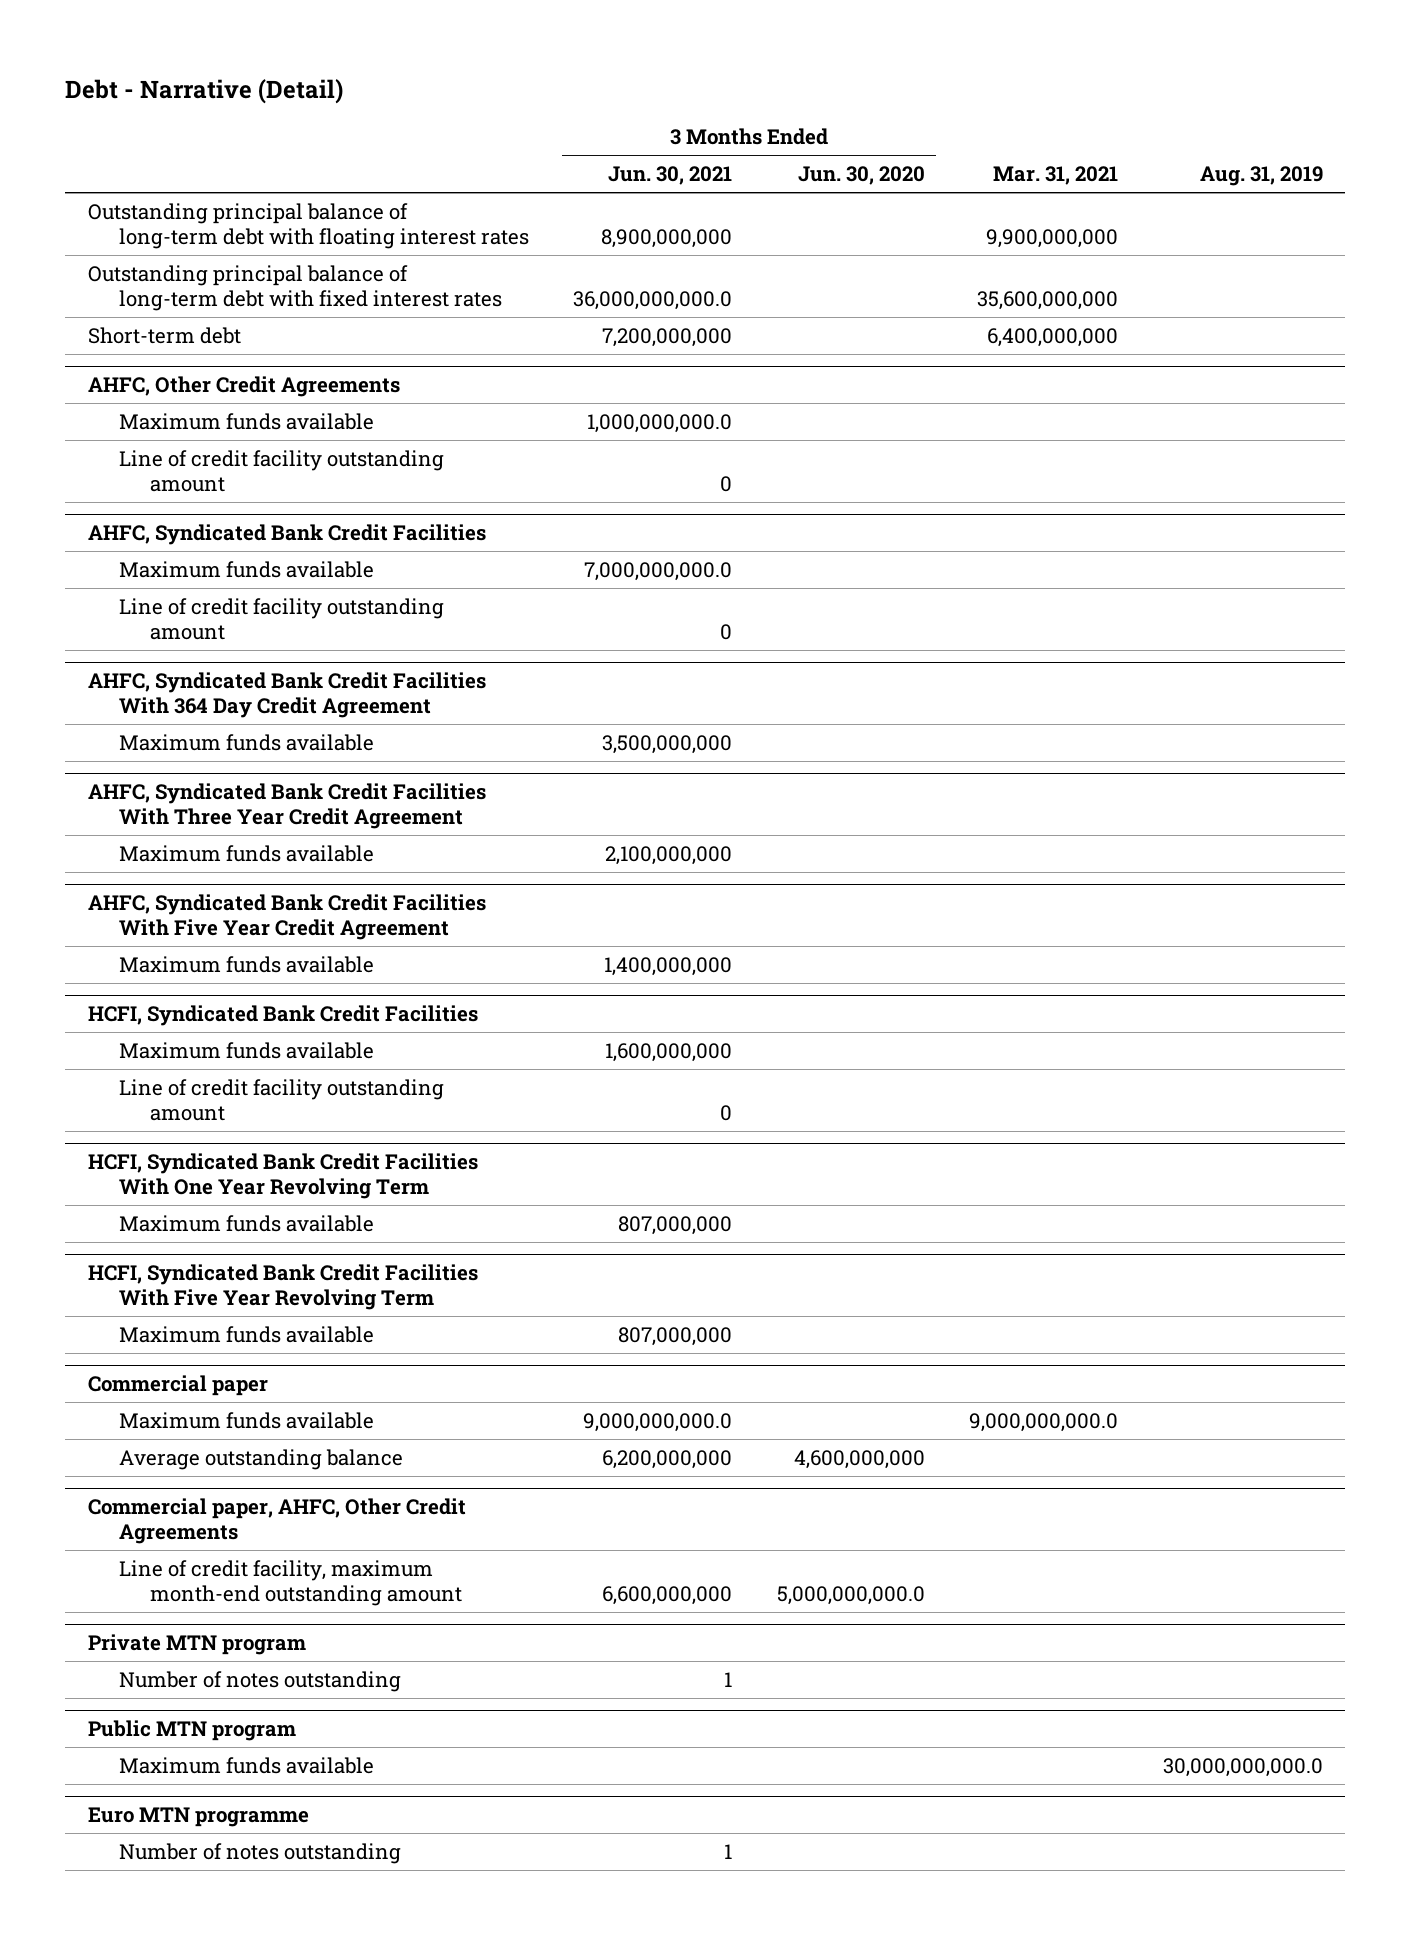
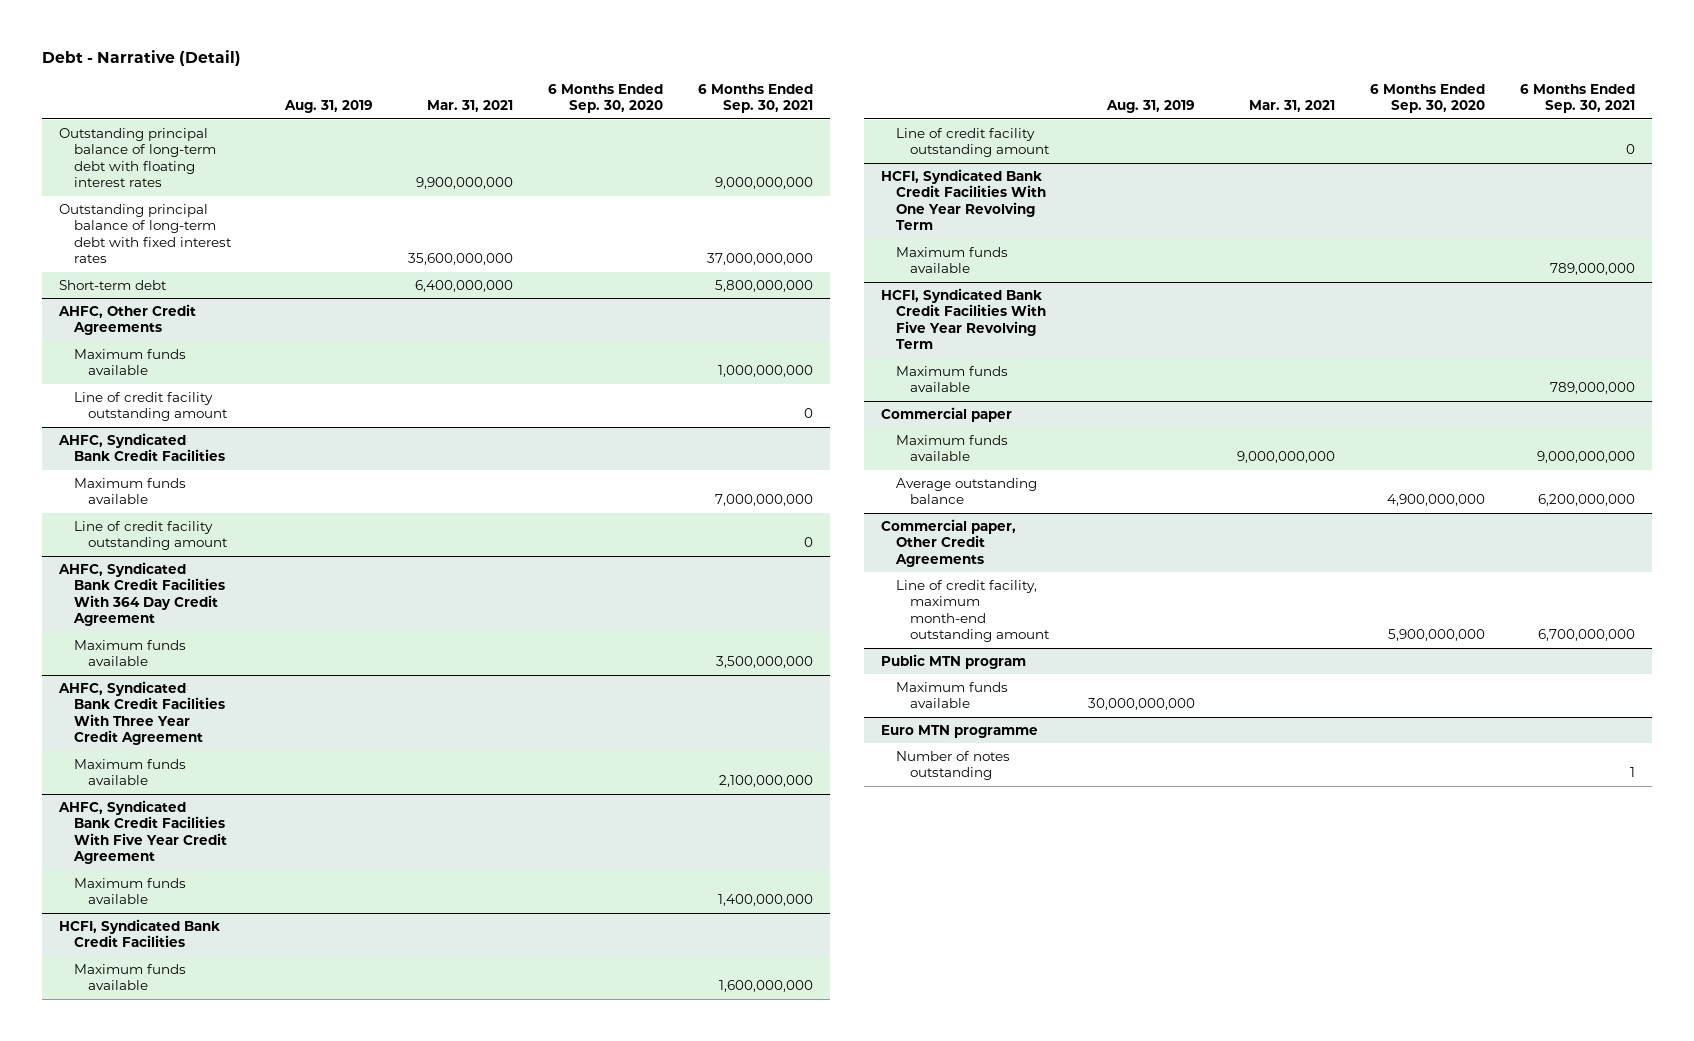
- | 3 Months Ended Jun. 30, 2021 | 3 Months Ended Jun. 30, 2020 | Mar. 31, 2021 | Aug. 31, 2019
+ | Aug. 31, 2019 | Mar. 31, 2021 | 6 Months Ended Sep. 30, 2020 | 6 Months Ended Sep. 30, 2021
@ Commercial paper
- Maximum funds available | 9,000,000,000.0 | | 9,000,000,000.0 |
+ Maximum funds available | | 9,000,000,000 | | 9,000,000,000
- Commercial paper, AHFC, Other Credit Agreements
+ Commercial paper, Other Credit Agreements
- Private MTN program
- Number of notes outstanding | 1 | | |
@ Public MTN program
- Maximum funds available | | | | 30,000,000,000.0
+ Maximum funds available | 30,000,000,000 | | |

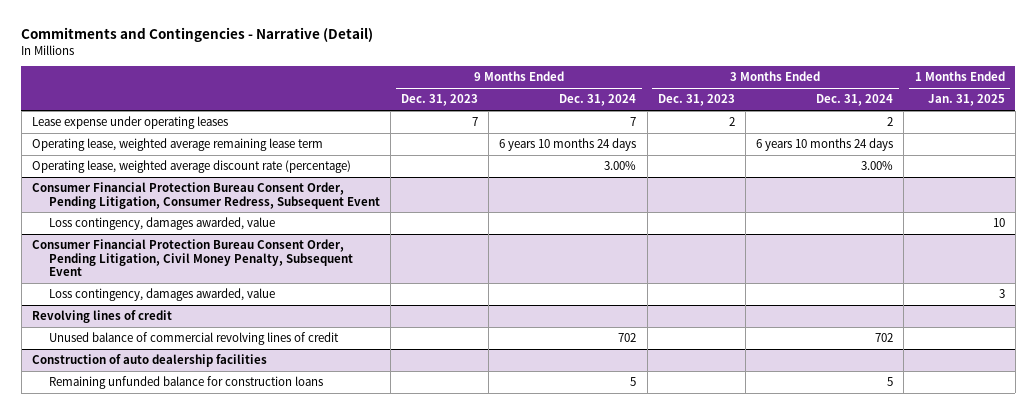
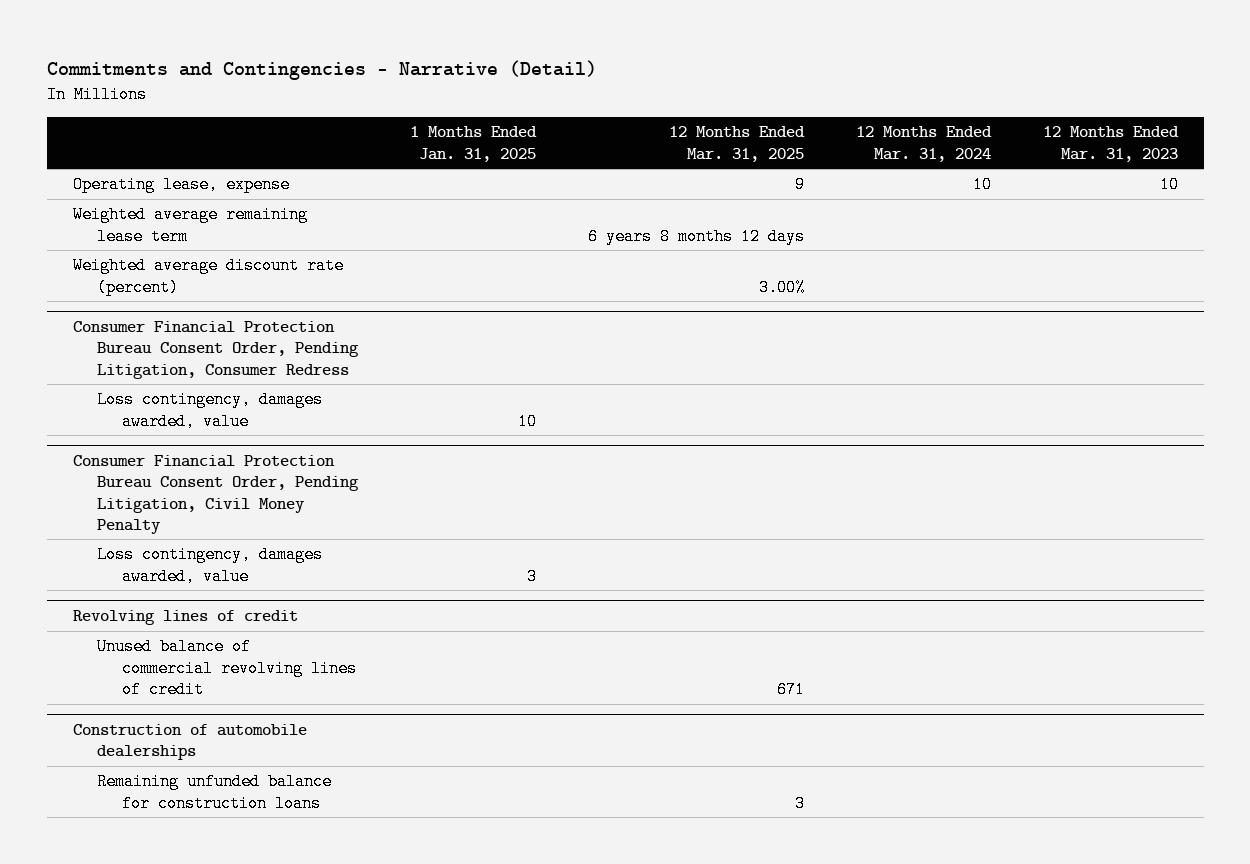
- | 9 Months Ended Dec. 31, 2023 | 9 Months Ended Dec. 31, 2024 | 3 Months Ended Dec. 31, 2023 | 3 Months Ended Dec. 31, 2024 | 1 Months Ended Jan. 31, 2025
+ | 1 Months Ended Jan. 31, 2025 | 12 Months Ended Mar. 31, 2025 | 12 Months Ended Mar. 31, 2024 | 12 Months Ended Mar. 31, 2023
- Lease expense under operating leases | 7 | 7 | 2 | 2 |
- Operating lease, weighted average remaining lease term | | 6 years 10 months 24 days | | 6 years 10 months 24 days |
- Operating lease, weighted average discount rate (percentage) | | 3.00% | | 3.00% |
- Consumer Financial Protection Bureau Consent Order, Pending Litigation, Consumer Redress, Subsequent Event
+ Operating lease, expense | | 9 | 10 | 10
+ Weighted average remaining lease term | | 6 years 8 months 12 days | |
+ Weighted average discount rate (percent) | | 3.00% | |
+ Consumer Financial Protection Bureau Consent Order, Pending Litigation, Consumer Redress
- Consumer Financial Protection Bureau Consent Order, Pending Litigation, Civil Money Penalty, Subsequent Event
+ Consumer Financial Protection Bureau Consent Order, Pending Litigation, Civil Money Penalty
- Construction of auto dealership facilities
- Remaining unfunded balance for construction loans | | 5 | | 5 |
+ Construction of automobile dealerships
+ Remaining unfunded balance for construction loans | | 3 | |

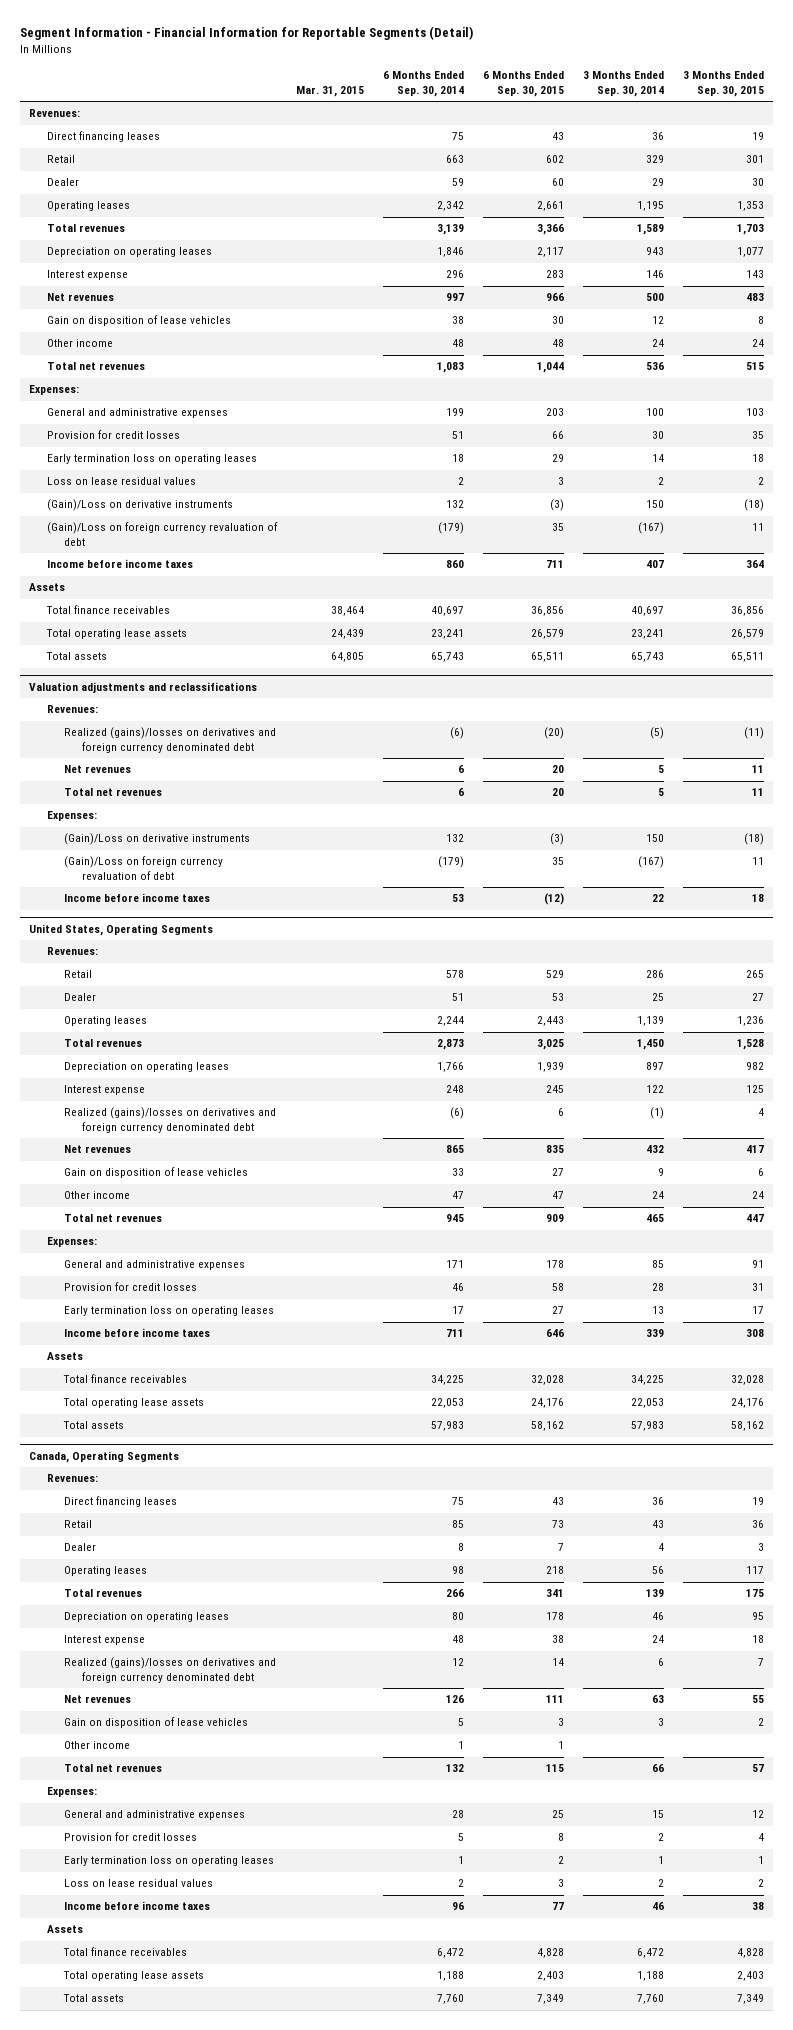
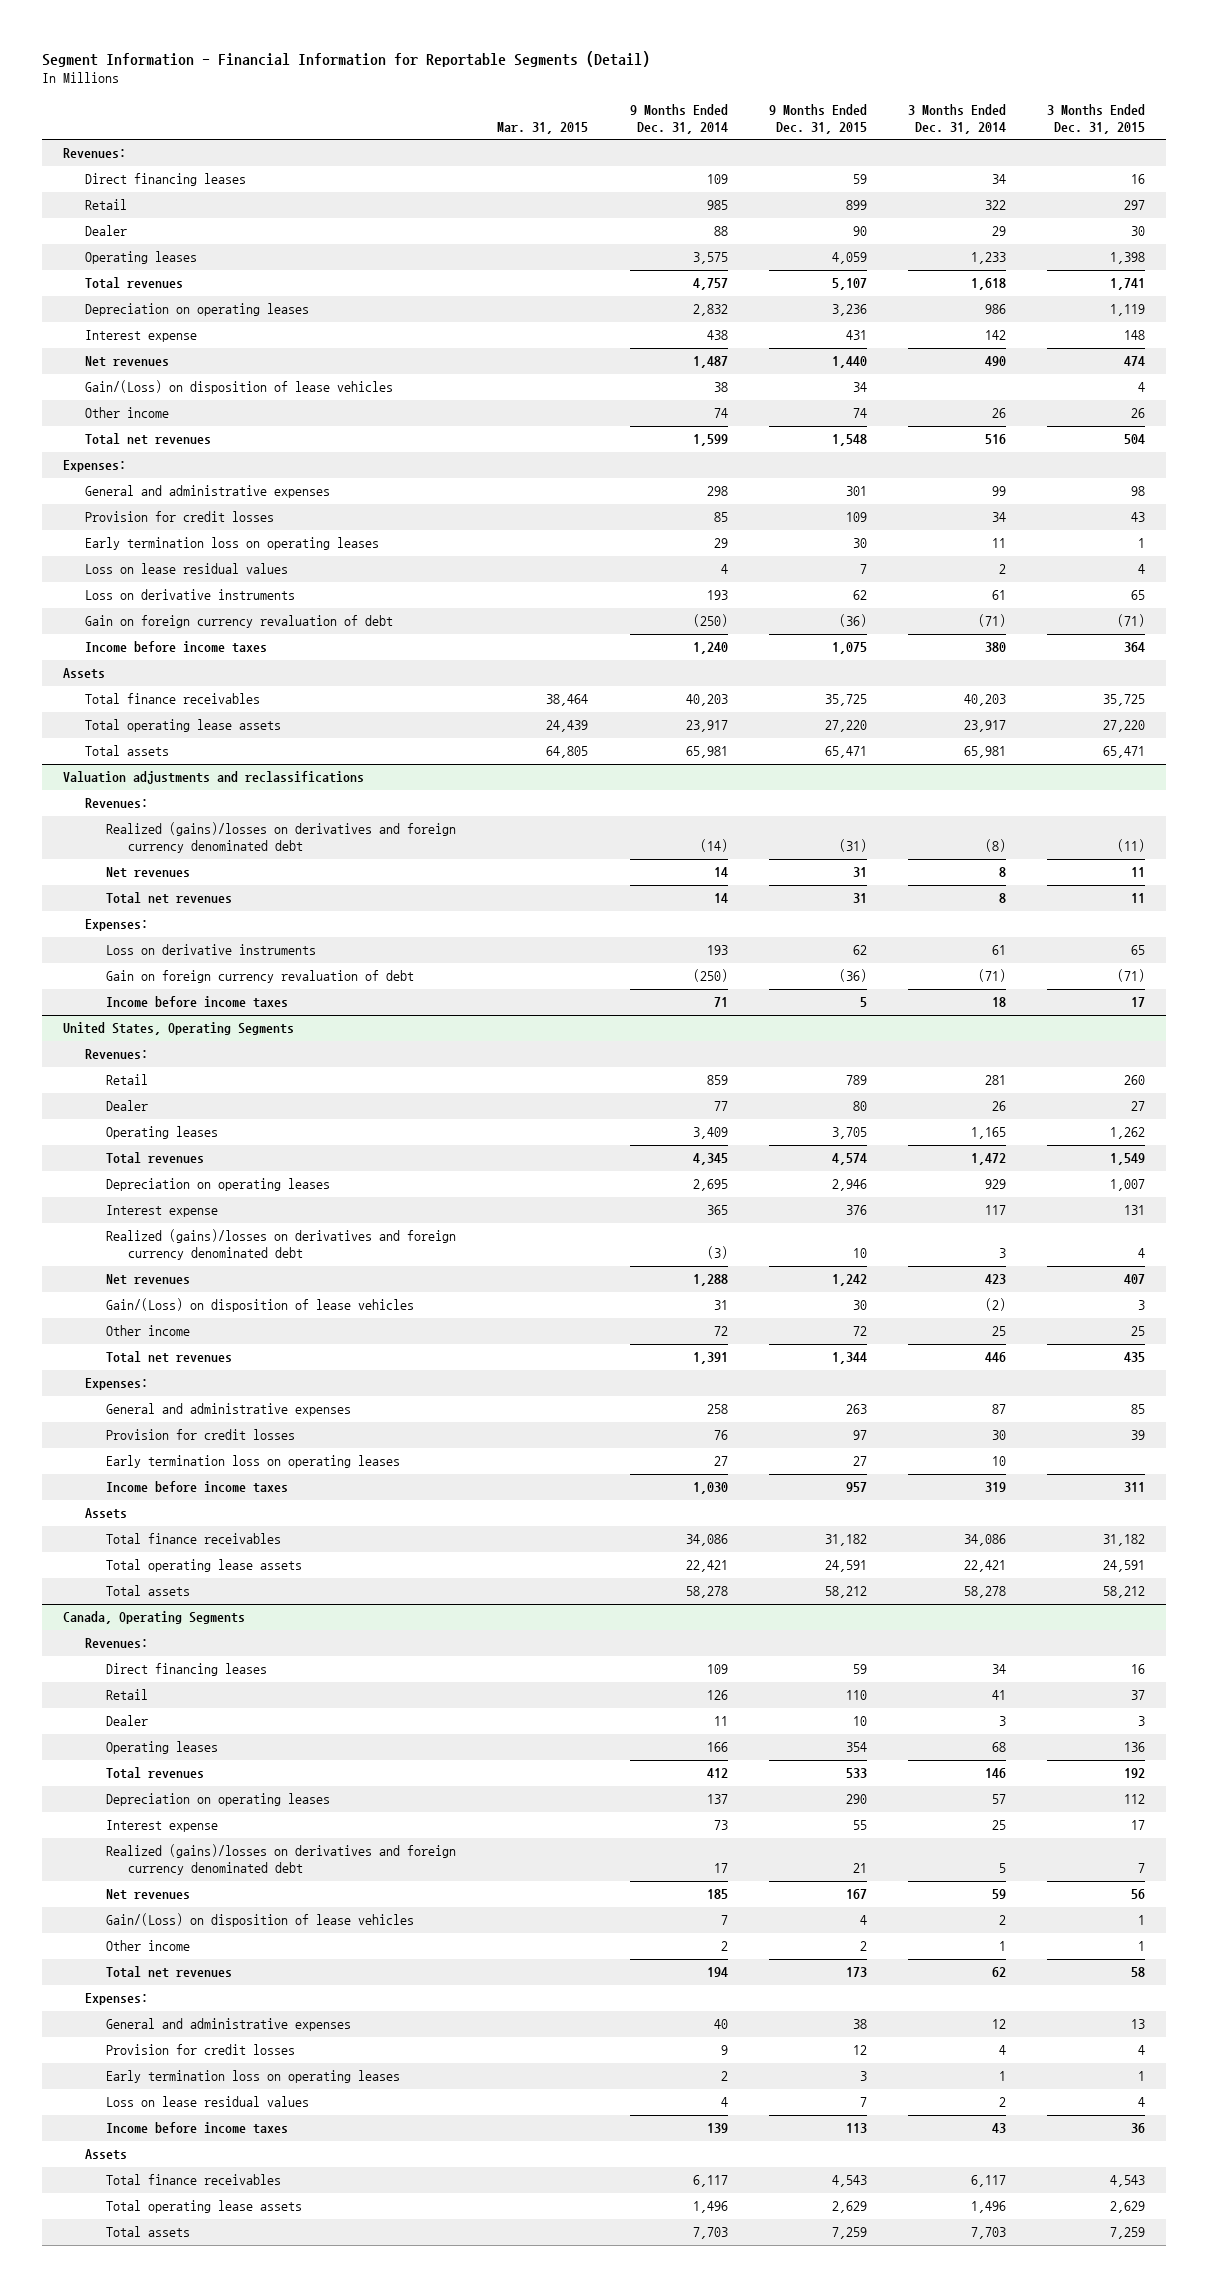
- | Mar. 31, 2015 | 6 Months Ended Sep. 30, 2014 | 6 Months Ended Sep. 30, 2015 | 3 Months Ended Sep. 30, 2014 | 3 Months Ended Sep. 30, 2015
+ | Mar. 31, 2015 | 9 Months Ended Dec. 31, 2014 | 9 Months Ended Dec. 31, 2015 | 3 Months Ended Dec. 31, 2014 | 3 Months Ended Dec. 31, 2015
- Gain on disposition of lease vehicles | | 38 | 30 | 12 | 8
+ Gain/(Loss) on disposition of lease vehicles | | 38 | 34 | | 4
- (Gain)/Loss on derivative instruments | | 132 | (3) | 150 | (18)
- (Gain)/Loss on foreign currency revaluation of debt | | (179) | 35 | (167) | 11
+ Loss on derivative instruments | | 193 | 62 | 61 | 65
+ Gain on foreign currency revaluation of debt | | (250) | (36) | (71) | (71)
@ Valuation adjustments and reclassifications
- (Gain)/Loss on derivative instruments | | 132 | (3) | 150 | (18)
- (Gain)/Loss on foreign currency revaluation of debt | | (179) | 35 | (167) | 11
+ Loss on derivative instruments | | 193 | 62 | 61 | 65
+ Gain on foreign currency revaluation of debt | | (250) | (36) | (71) | (71)
@ United States, Operating Segments
- Gain on disposition of lease vehicles | | 33 | 27 | 9 | 6
+ Gain/(Loss) on disposition of lease vehicles | | 31 | 30 | (2) | 3
@ Canada, Operating Segments
- Gain on disposition of lease vehicles | | 5 | 3 | 3 | 2
+ Gain/(Loss) on disposition of lease vehicles | | 7 | 4 | 2 | 1

